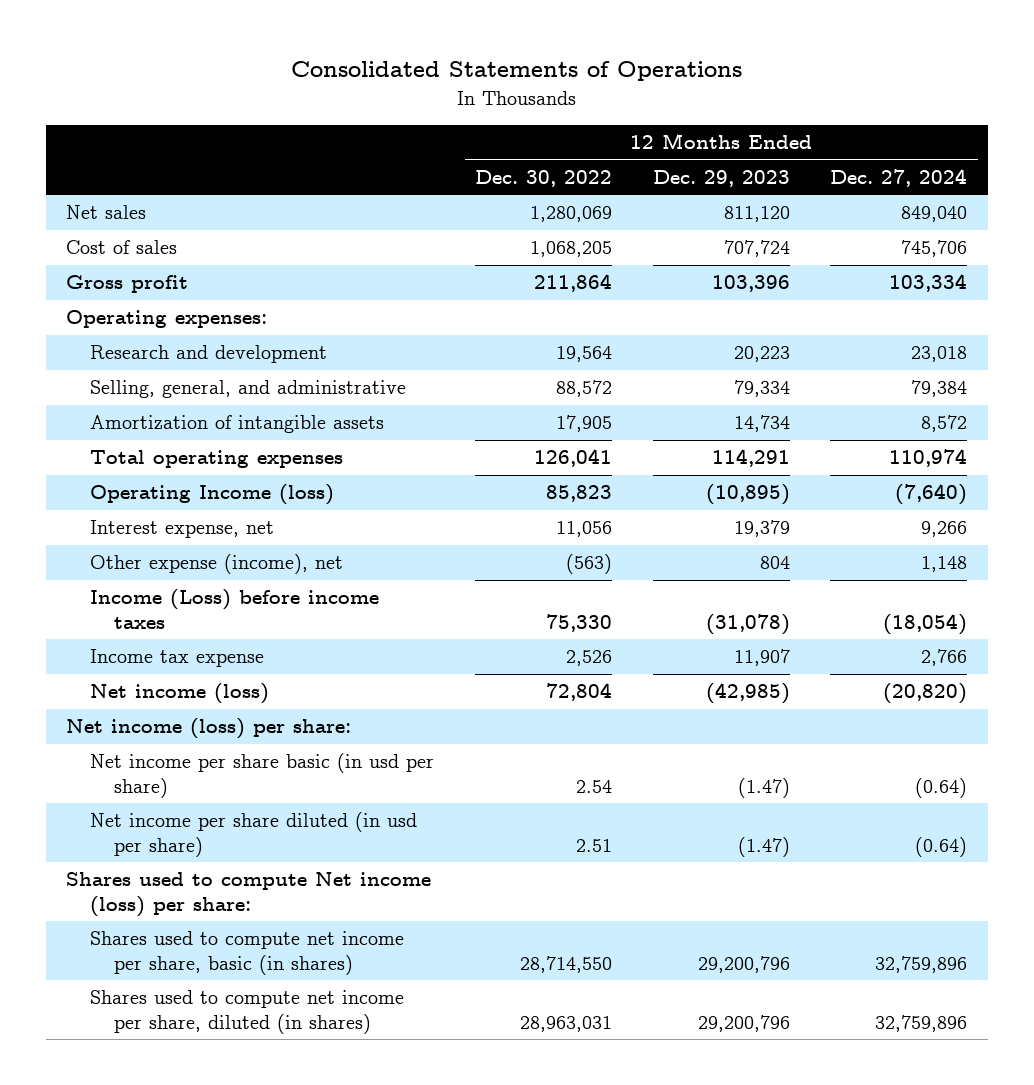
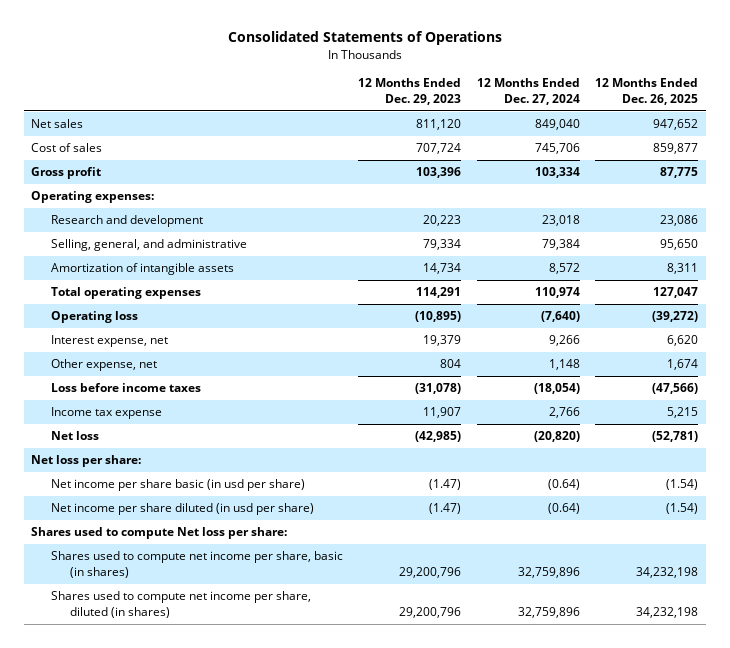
- | 12 Months Ended Dec. 30, 2022 | 12 Months Ended Dec. 29, 2023 | 12 Months Ended Dec. 27, 2024
+ | 12 Months Ended Dec. 29, 2023 | 12 Months Ended Dec. 27, 2024 | 12 Months Ended Dec. 26, 2025
- Operating Income (loss) | 85,823 | (10,895) | (7,640)
+ Operating loss | (10,895) | (7,640) | (39,272)
- Other expense (income), net | (563) | 804 | 1,148
- Income (Loss) before income taxes | 75,330 | (31,078) | (18,054)
+ Other expense, net | 804 | 1,148 | 1,674
+ Loss before income taxes | (31,078) | (18,054) | (47,566)
- Net income (loss) | 72,804 | (42,985) | (20,820)
- Net income (loss) per share:
+ Net loss | (42,985) | (20,820) | (52,781)
+ Net loss per share:
- Shares used to compute Net income (loss) per share:
+ Shares used to compute Net loss per share:

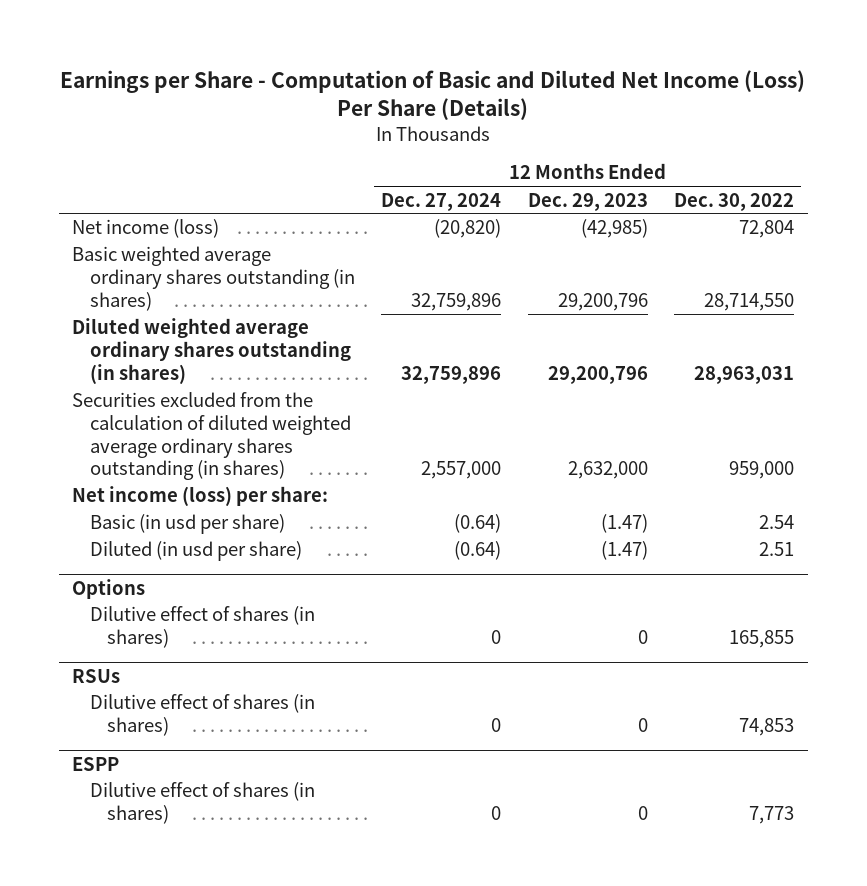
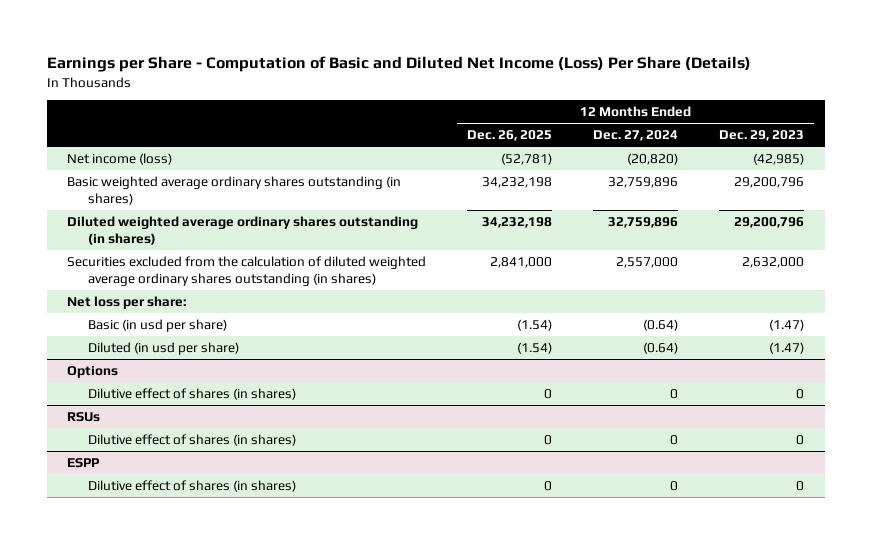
- | 12 Months Ended Dec. 27, 2024 | 12 Months Ended Dec. 29, 2023 | 12 Months Ended Dec. 30, 2022
+ | 12 Months Ended Dec. 26, 2025 | 12 Months Ended Dec. 27, 2024 | 12 Months Ended Dec. 29, 2023
- Net income (loss) per share:
+ Net loss per share:

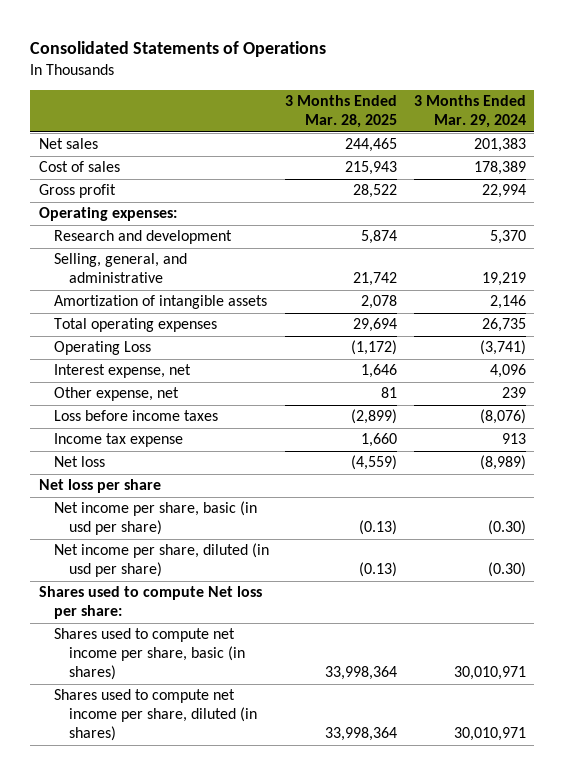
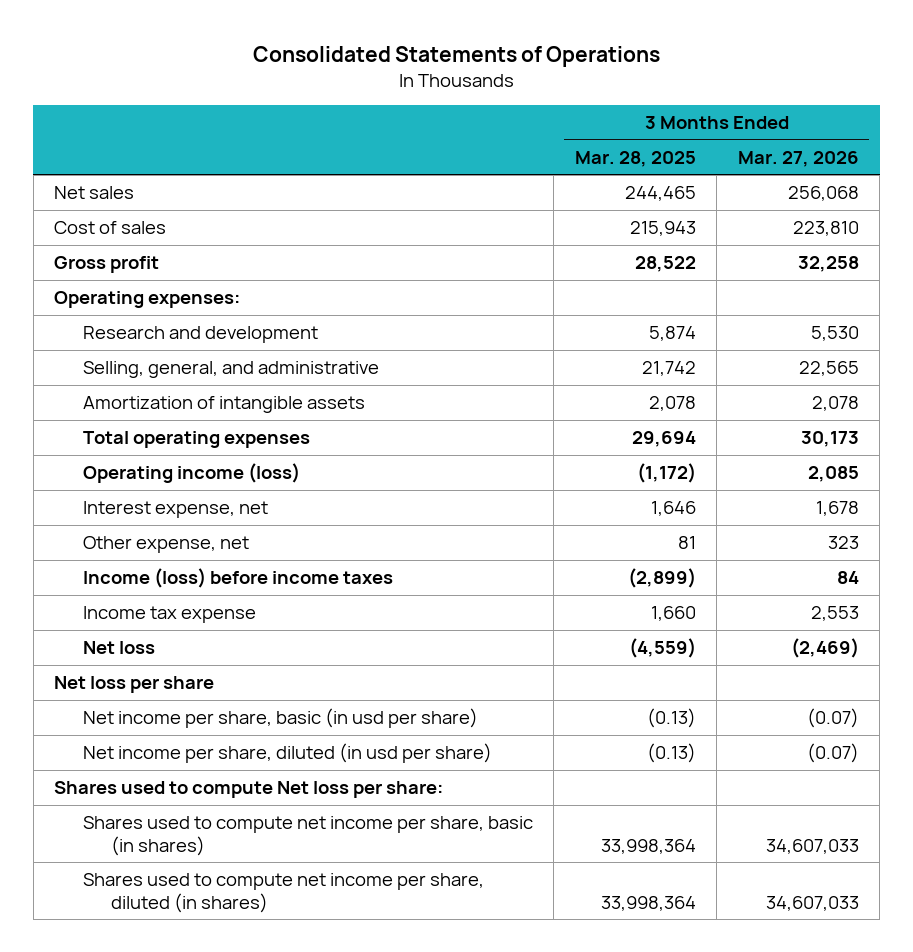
- | 3 Months Ended Mar. 28, 2025 | 3 Months Ended Mar. 29, 2024
+ | 3 Months Ended Mar. 28, 2025 | 3 Months Ended Mar. 27, 2026
- Operating Loss | (1,172) | (3,741)
+ Operating income (loss) | (1,172) | 2,085
- Loss before income taxes | (2,899) | (8,076)
+ Income (loss) before income taxes | (2,899) | 84

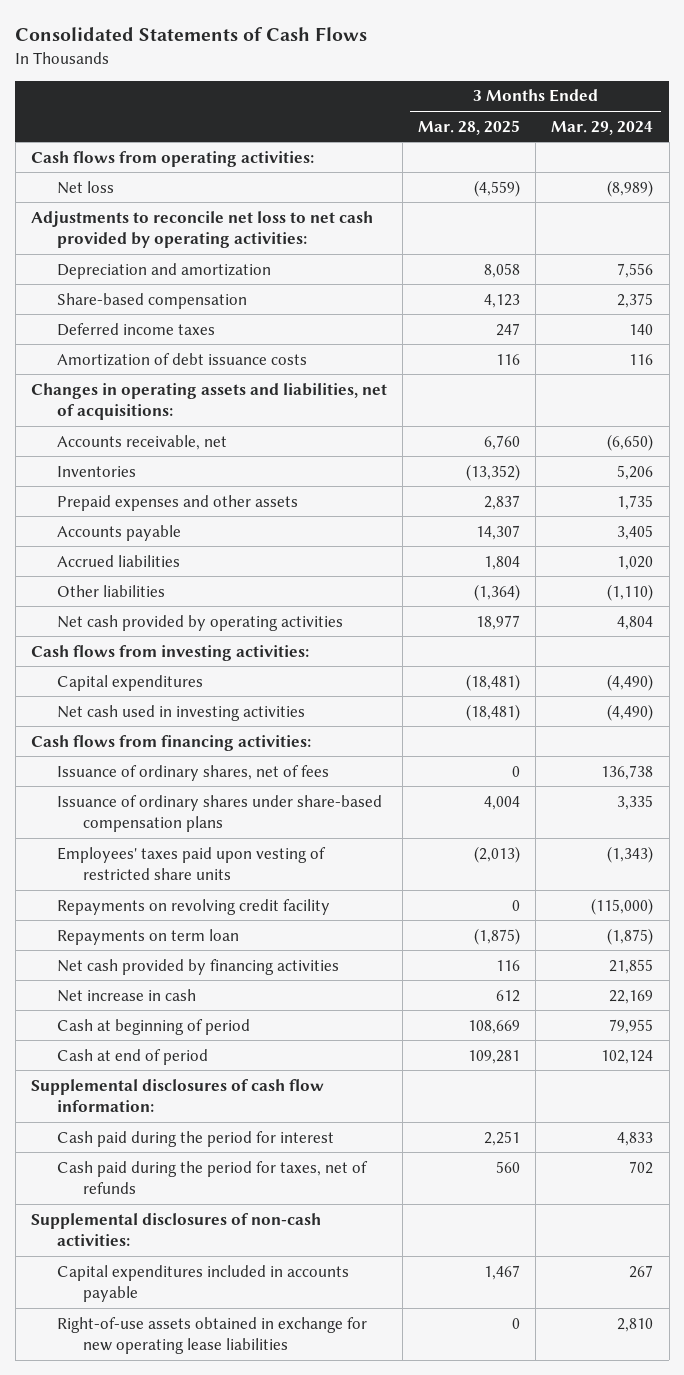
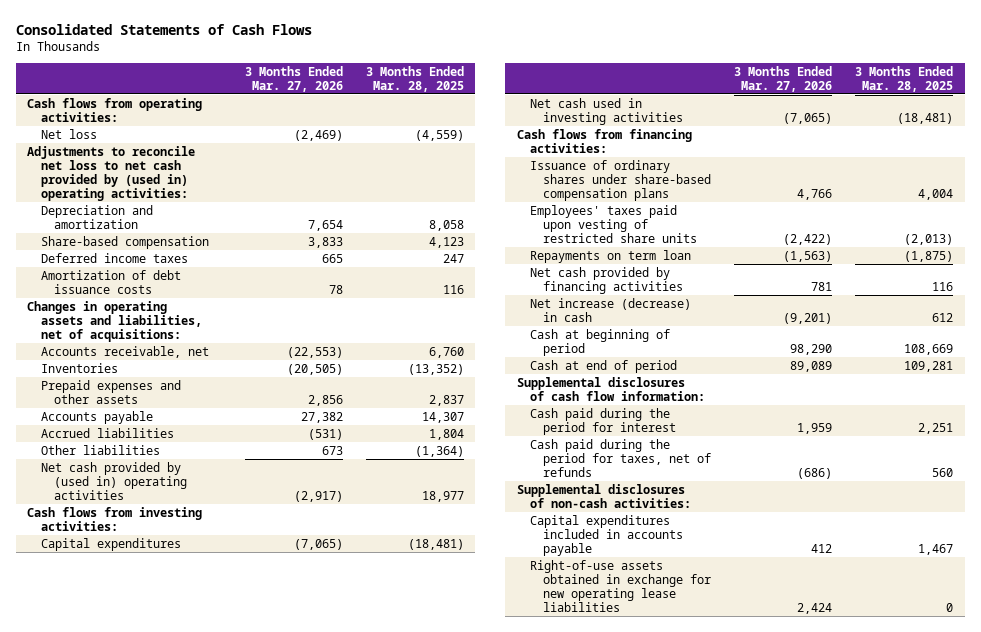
- | 3 Months Ended Mar. 28, 2025 | 3 Months Ended Mar. 29, 2024
+ | 3 Months Ended Mar. 27, 2026 | 3 Months Ended Mar. 28, 2025
- Adjustments to reconcile net loss to net cash provided by operating activities:
+ Adjustments to reconcile net loss to net cash provided by (used in) operating activities:
- Net cash provided by operating activities | 18,977 | 4,804
+ Net cash provided by (used in) operating activities | (2,917) | 18,977
- Issuance of ordinary shares, net of fees | 0 | 136,738
- Repayments on revolving credit facility | 0 | (115,000)
- Net increase in cash | 612 | 22,169
+ Net increase (decrease) in cash | (9,201) | 612

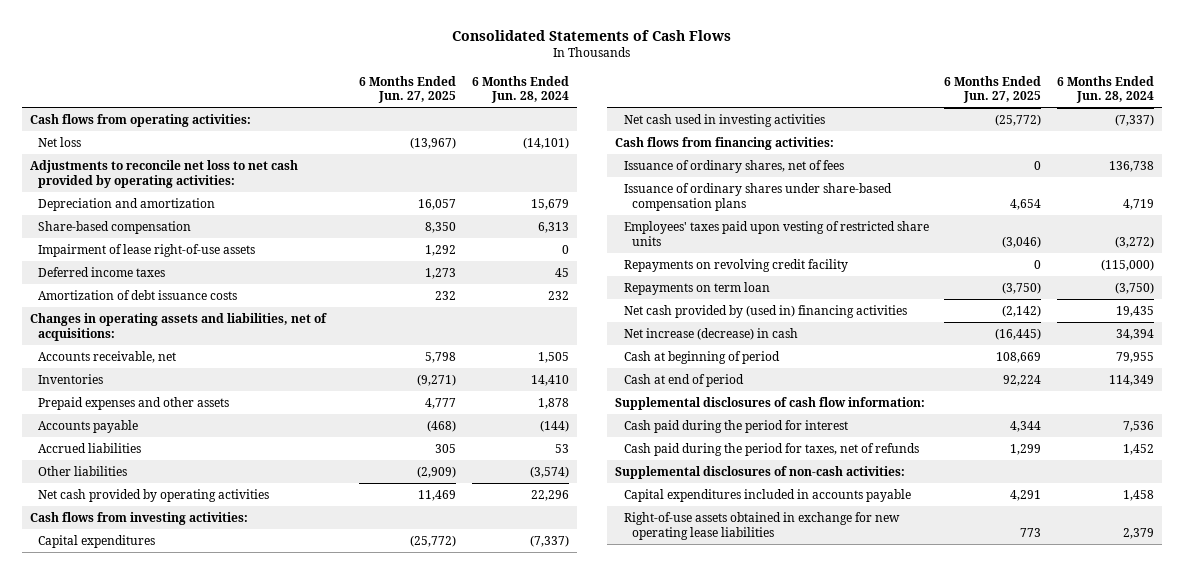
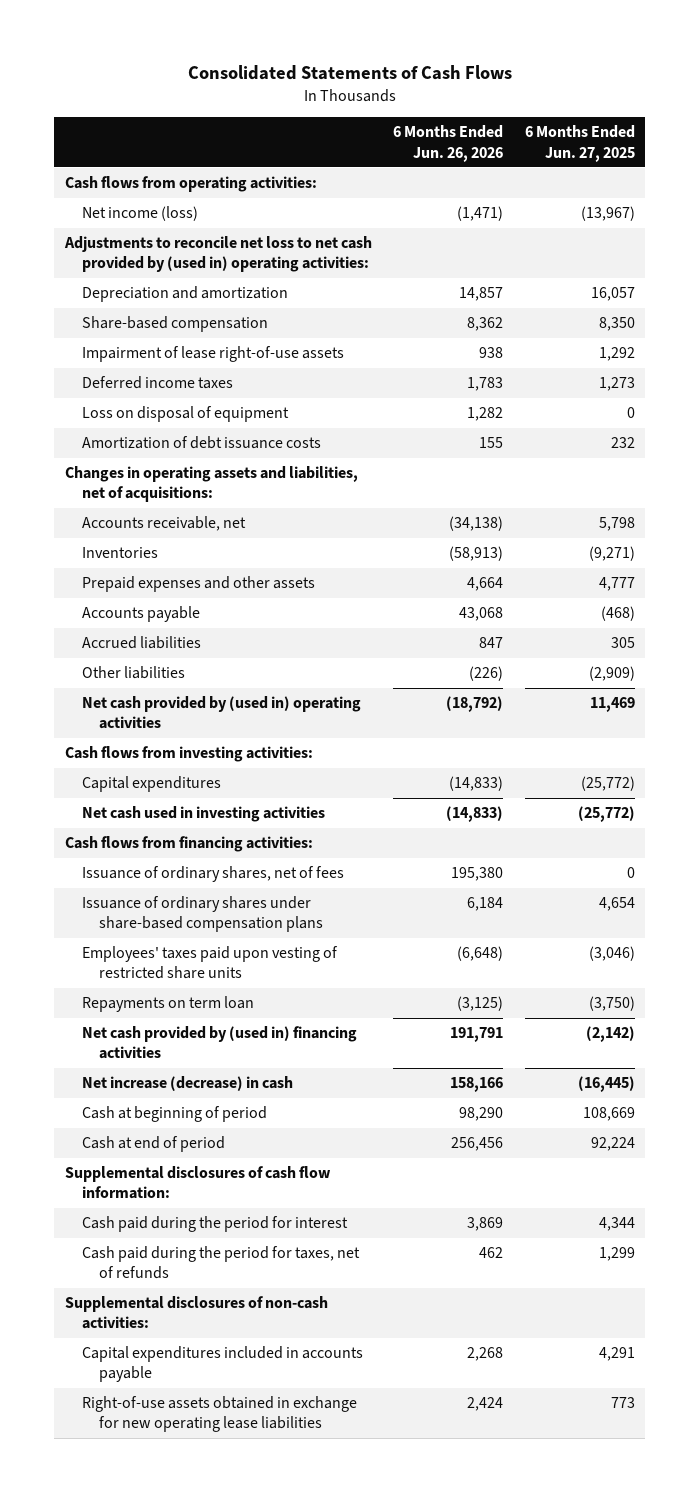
- | 6 Months Ended Jun. 27, 2025 | 6 Months Ended Jun. 28, 2024
+ | 6 Months Ended Jun. 26, 2026 | 6 Months Ended Jun. 27, 2025
- Net loss | (13,967) | (14,101)
- Adjustments to reconcile net loss to net cash provided by operating activities:
+ Net income (loss) | (1,471) | (13,967)
+ Adjustments to reconcile net loss to net cash provided by (used in) operating activities:
+ Loss on disposal of equipment | 1,282 | 0
- Net cash provided by operating activities | 11,469 | 22,296
+ Net cash provided by (used in) operating activities | (18,792) | 11,469
- Repayments on revolving credit facility | 0 | (115,000)

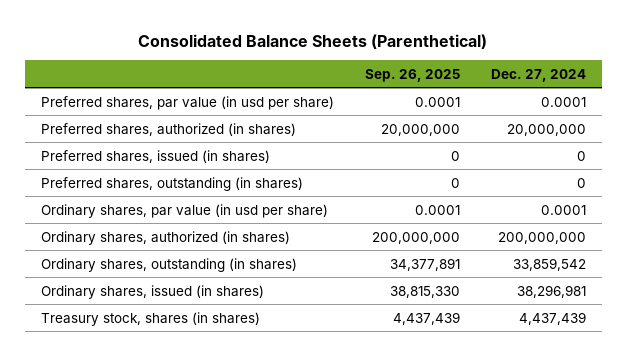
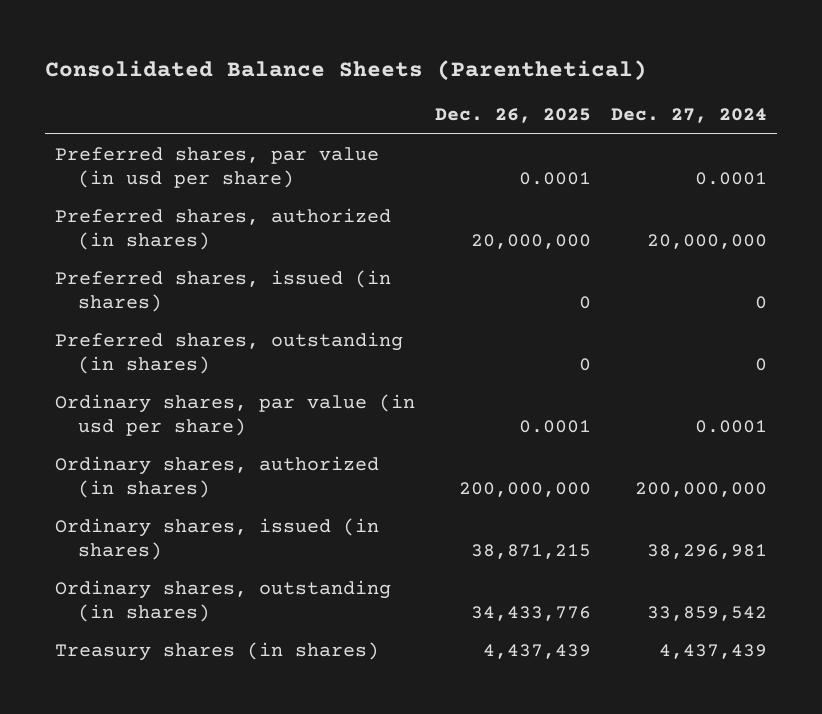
- | Sep. 26, 2025 | Dec. 27, 2024
+ | Dec. 26, 2025 | Dec. 27, 2024
- Treasury stock, shares (in shares) | 4,437,439 | 4,437,439
moved down: Ordinary shares, outstanding (in shares) | 34,433,776 | 33,859,542
+ Treasury shares (in shares) | 4,437,439 | 4,437,439

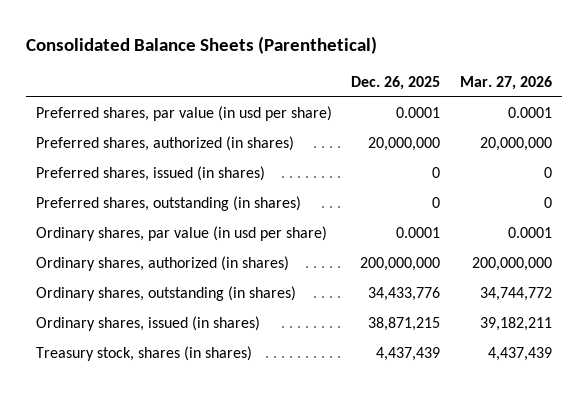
- | Dec. 26, 2025 | Dec. 27, 2024
+ | Dec. 26, 2025 | Mar. 27, 2026
- Treasury shares (in shares) | 4,437,439 | 4,437,439
moved down: Ordinary shares, issued (in shares) | 38,871,215 | 39,182,211
+ Treasury stock, shares (in shares) | 4,437,439 | 4,437,439

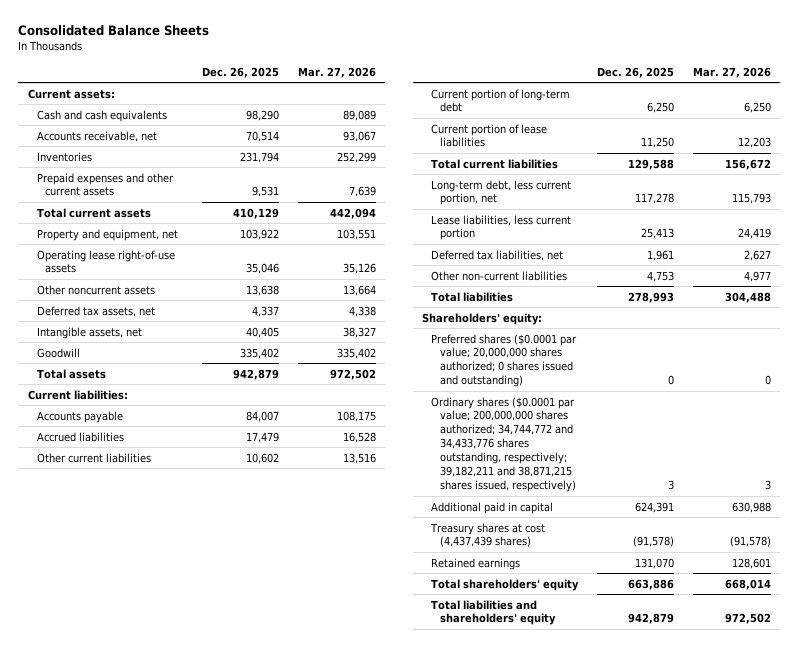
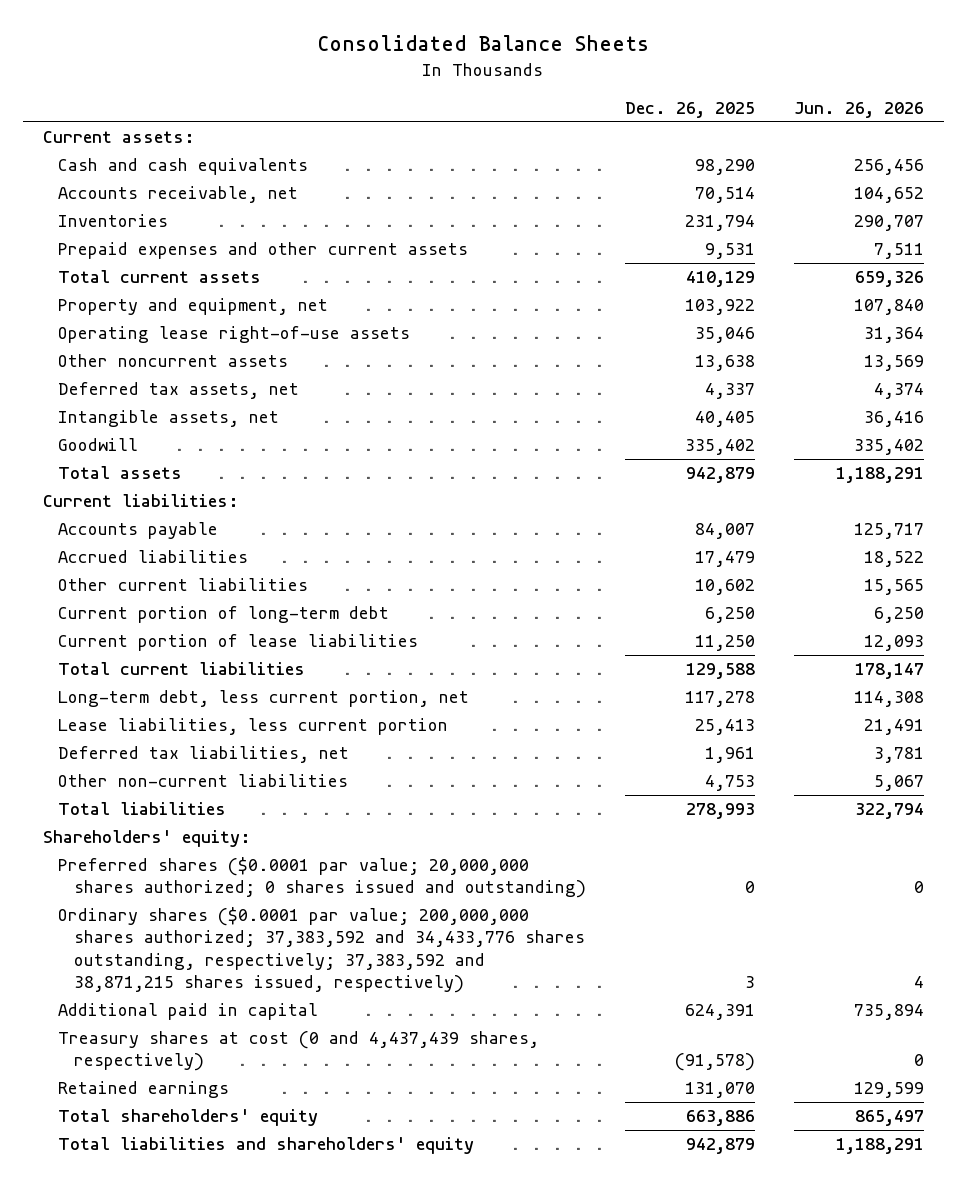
- | Dec. 26, 2025 | Mar. 27, 2026
+ | Dec. 26, 2025 | Jun. 26, 2026
- Ordinary shares ($0.0001 par value; 200,000,000 shares authorized; 34,744,772 and 34,433,776 shares outstanding, respectively; 39,182,211 and 38,871,215 shares issued, respectively) | 3 | 3
+ Ordinary shares ($0.0001 par value; 200,000,000 shares authorized; 37,383,592 and 34,433,776 shares outstanding, respectively; 37,383,592 and 38,871,215 shares issued, respectively) | 3 | 4
- Treasury shares at cost (4,437,439 shares) | (91,578) | (91,578)
+ Treasury shares at cost (0 and 4,437,439 shares, respectively) | (91,578) | 0

